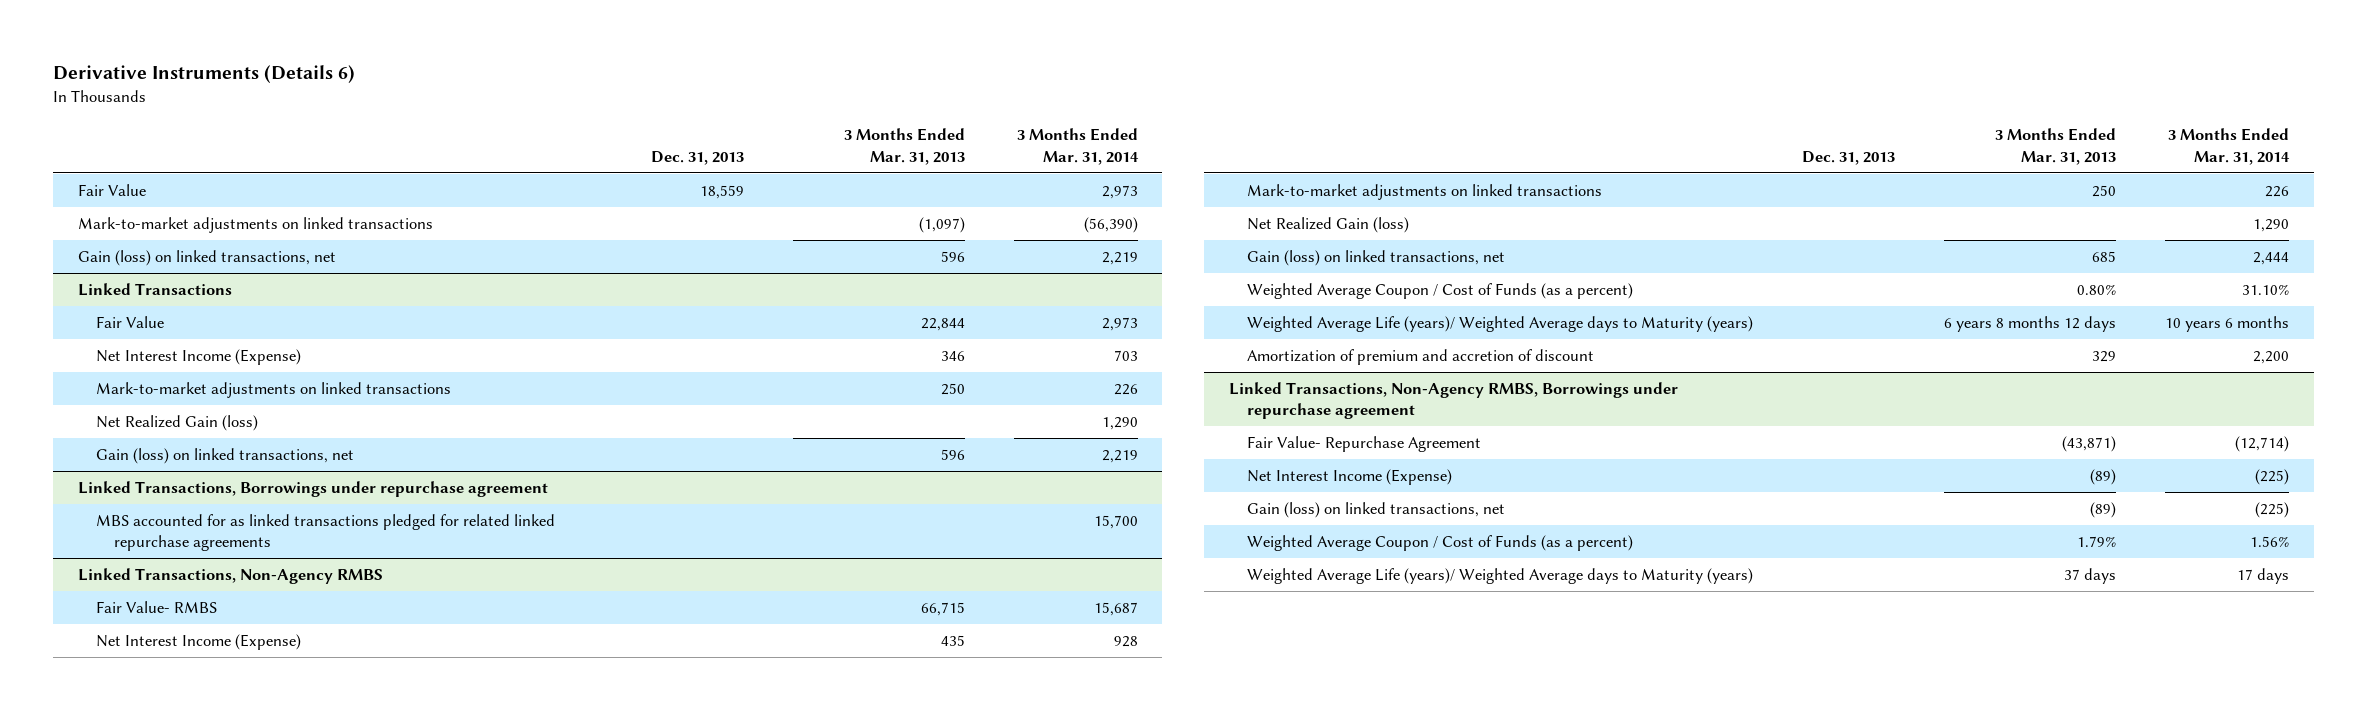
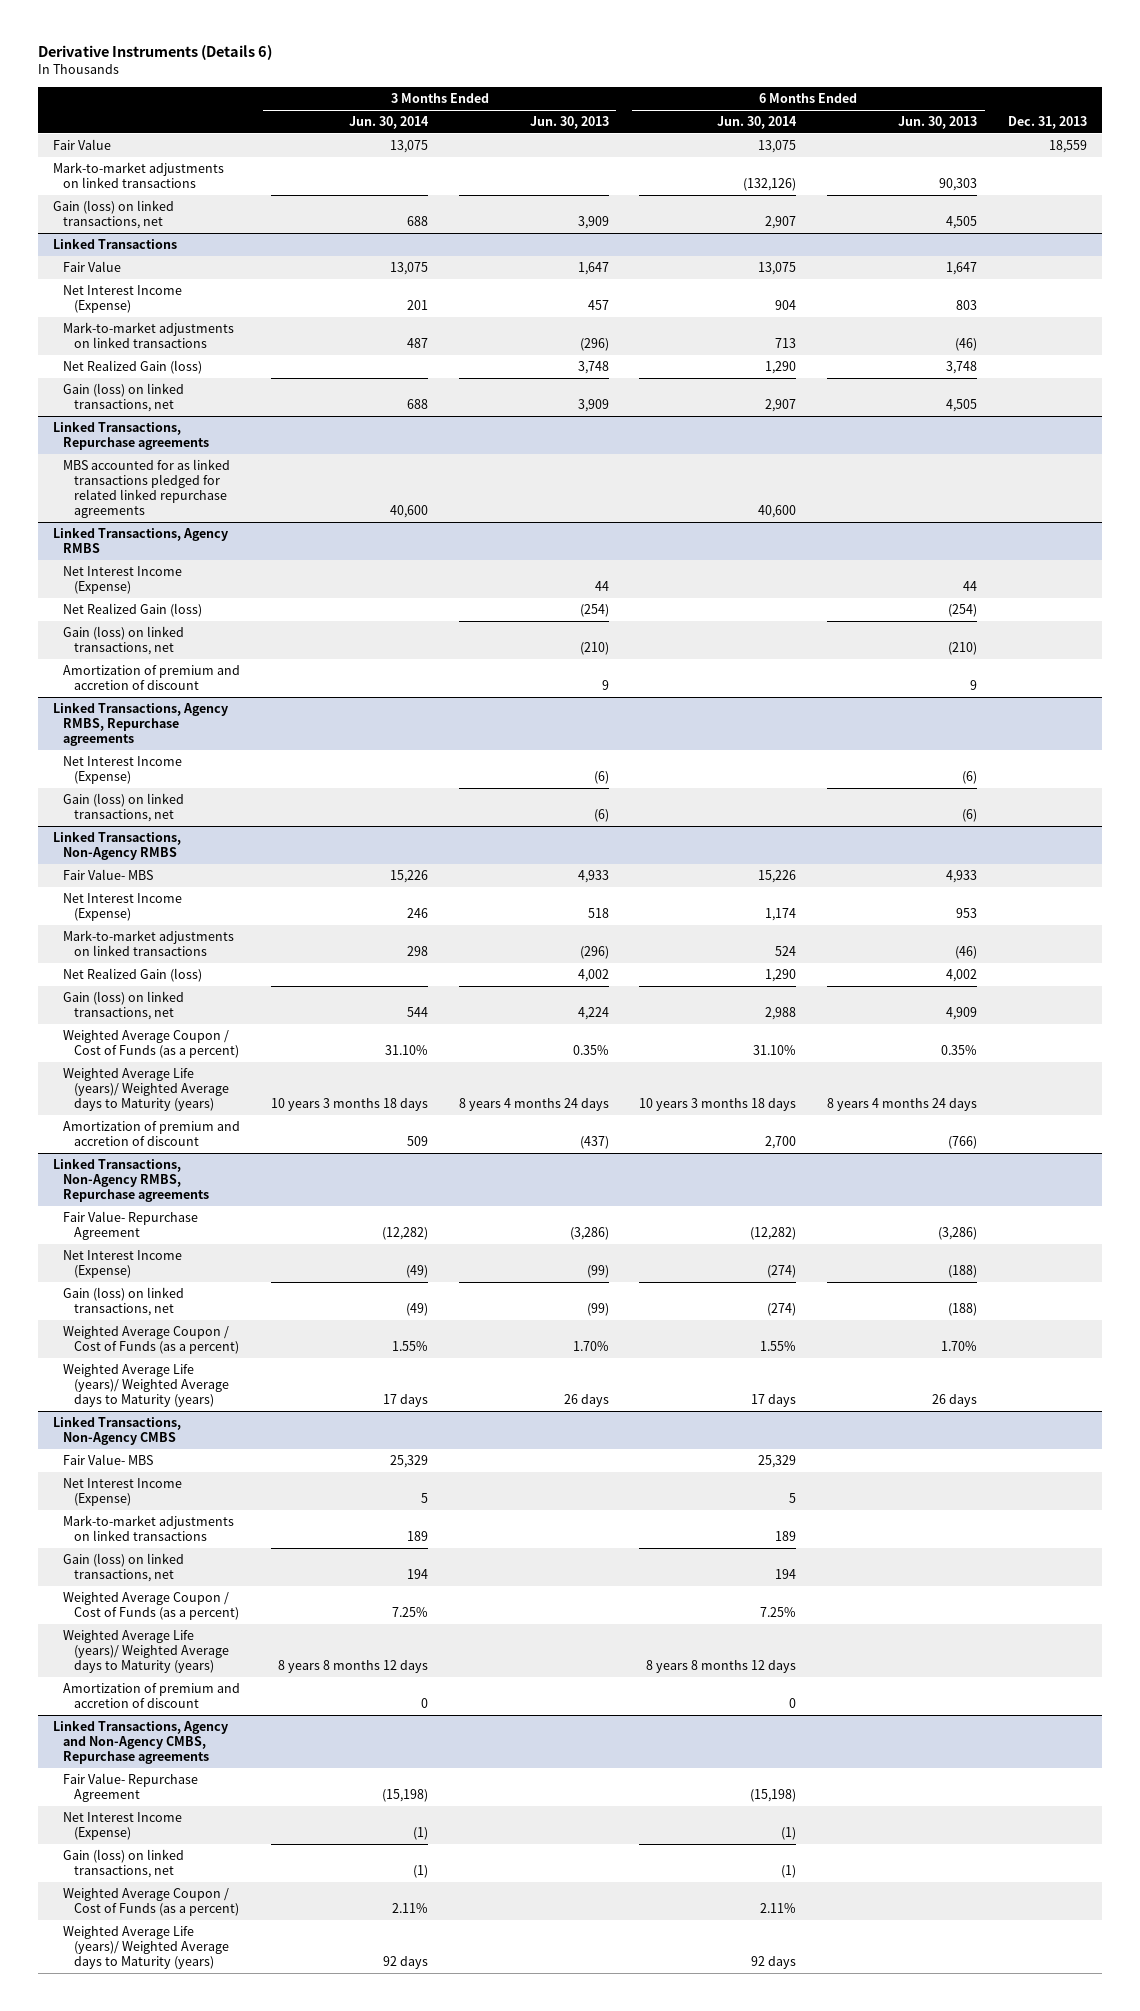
- | Dec. 31, 2013 | 3 Months Ended Mar. 31, 2013 | 3 Months Ended Mar. 31, 2014
+ | 3 Months Ended Jun. 30, 2014 | 3 Months Ended Jun. 30, 2013 | 6 Months Ended Jun. 30, 2014 | 6 Months Ended Jun. 30, 2013 | Dec. 31, 2013
- Linked Transactions, Borrowings under repurchase agreement
+ Linked Transactions, Repurchase agreements
+ Linked Transactions, Agency RMBS
+ Net Interest Income (Expense) | | 44 | | 44 |
+ Net Realized Gain (loss) | | (254) | | (254) |
+ Gain (loss) on linked transactions, net | | (210) | | (210) |
+ Amortization of premium and accretion of discount | | 9 | | 9 |
+ Linked Transactions, Agency RMBS, Repurchase agreements
+ Net Interest Income (Expense) | | (6) | | (6) |
+ Gain (loss) on linked transactions, net | | (6) | | (6) |
@ Linked Transactions, Non-Agency RMBS
- Fair Value- RMBS | | 66,715 | 15,687
+ Fair Value- MBS | 15,226 | 4,933 | 15,226 | 4,933 |
- Linked Transactions, Non-Agency RMBS, Borrowings under repurchase agreement
+ Linked Transactions, Non-Agency RMBS, Repurchase agreements
+ Linked Transactions, Non-Agency CMBS
+ Fair Value- MBS | 25,329 | | 25,329 | |
+ Net Interest Income (Expense) | 5 | | 5 | |
+ Mark-to-market adjustments on linked transactions | 189 | | 189 | |
+ Gain (loss) on linked transactions, net | 194 | | 194 | |
+ Weighted Average Coupon / Cost of Funds (as a percent) | 7.25% | | 7.25% | |
+ Weighted Average Life (years)/ Weighted Average days to Maturity (years) | 8 years 8 months 12 days | | 8 years 8 months 12 days | |
+ Amortization of premium and accretion of discount | 0 | | 0 | |
+ Linked Transactions, Agency and Non-Agency CMBS, Repurchase agreements
+ Fair Value- Repurchase Agreement | (15,198) | | (15,198) | |
+ Net Interest Income (Expense) | (1) | | (1) | |
+ Gain (loss) on linked transactions, net | (1) | | (1) | |
+ Weighted Average Coupon / Cost of Funds (as a percent) | 2.11% | | 2.11% | |
+ Weighted Average Life (years)/ Weighted Average days to Maturity (years) | 92 days | | 92 days | |

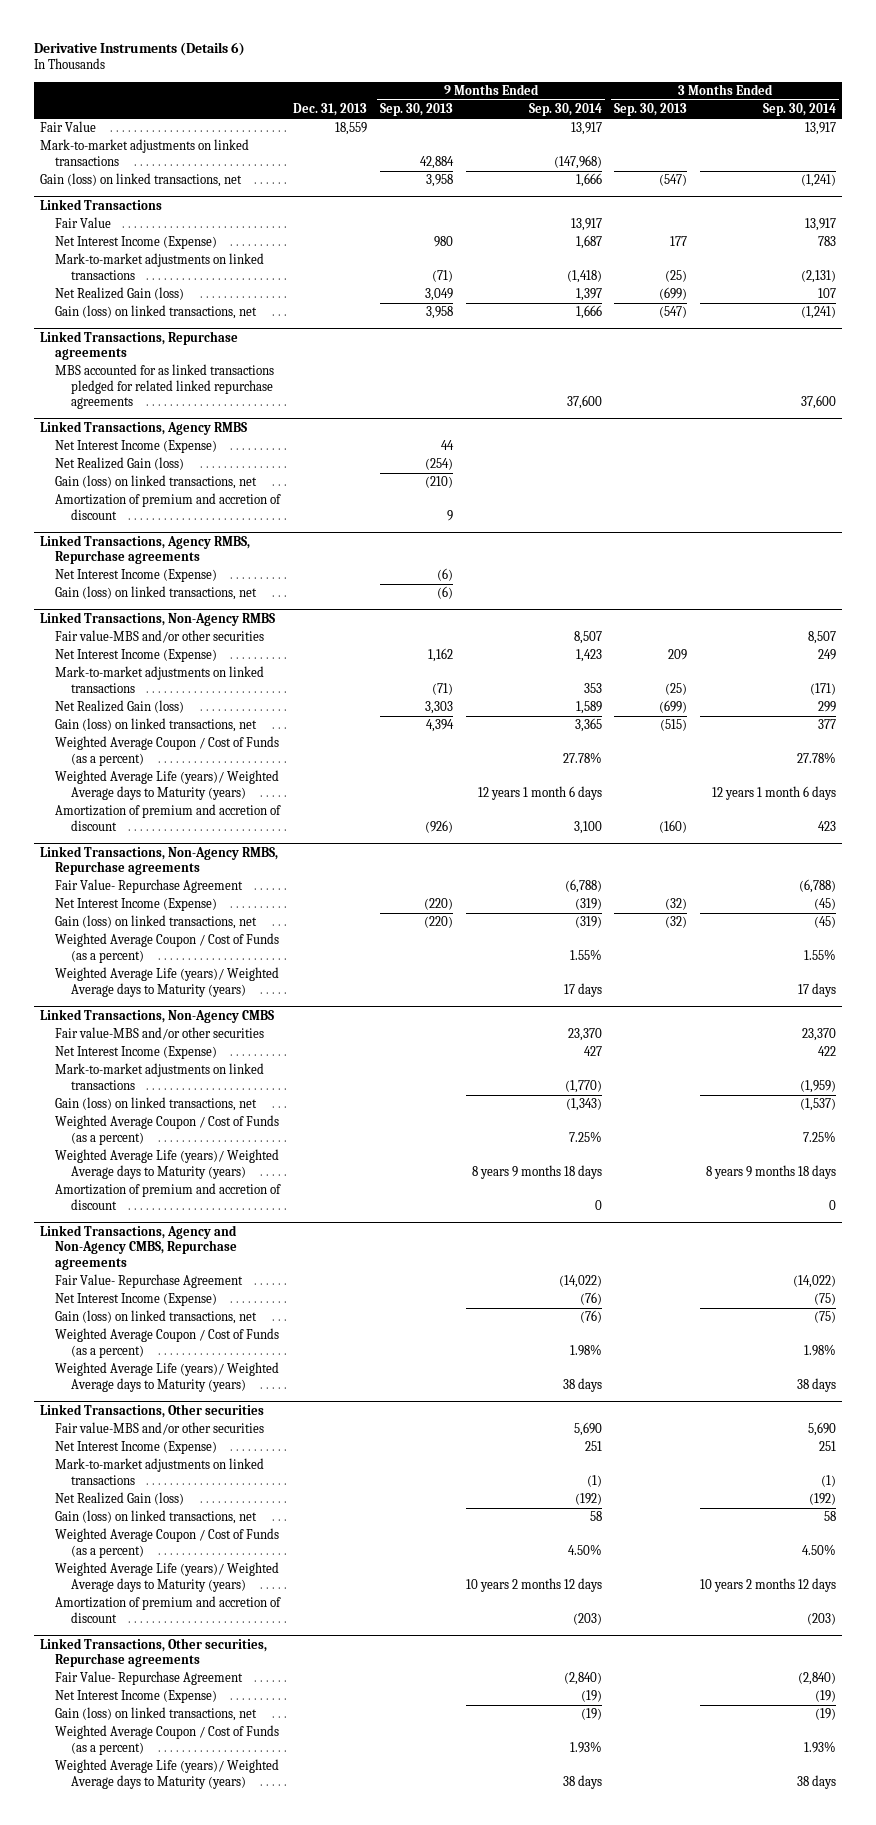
- | 3 Months Ended Jun. 30, 2014 | 3 Months Ended Jun. 30, 2013 | 6 Months Ended Jun. 30, 2014 | 6 Months Ended Jun. 30, 2013 | Dec. 31, 2013
+ | Dec. 31, 2013 | 9 Months Ended Sep. 30, 2013 | 9 Months Ended Sep. 30, 2014 | 3 Months Ended Sep. 30, 2013 | 3 Months Ended Sep. 30, 2014
@ Linked Transactions, Non-Agency RMBS
- Fair Value- MBS | 15,226 | 4,933 | 15,226 | 4,933 |
+ Fair value-MBS and/or other securities | | | 8,507 | | 8,507
@ Linked Transactions, Non-Agency CMBS
- Fair Value- MBS | 25,329 | | 25,329 | |
+ Fair value-MBS and/or other securities | | | 23,370 | | 23,370
+ Linked Transactions, Other securities
+ Fair value-MBS and/or other securities | | | 5,690 | | 5,690
+ Net Interest Income (Expense) | | | 251 | | 251
+ Mark-to-market adjustments on linked transactions | | | (1) | | (1)
+ Net Realized Gain (loss) | | | (192) | | (192)
+ Gain (loss) on linked transactions, net | | | 58 | | 58
+ Weighted Average Coupon / Cost of Funds (as a percent) | | | 4.50% | | 4.50%
+ Weighted Average Life (years)/ Weighted Average days to Maturity (years) | | | 10 years 2 months 12 days | | 10 years 2 months 12 days
+ Amortization of premium and accretion of discount | | | (203) | | (203)
+ Linked Transactions, Other securities, Repurchase agreements
+ Fair Value- Repurchase Agreement | | | (2,840) | | (2,840)
+ Net Interest Income (Expense) | | | (19) | | (19)
+ Gain (loss) on linked transactions, net | | | (19) | | (19)
+ Weighted Average Coupon / Cost of Funds (as a percent) | | | 1.93% | | 1.93%
+ Weighted Average Life (years)/ Weighted Average days to Maturity (years) | | | 38 days | | 38 days

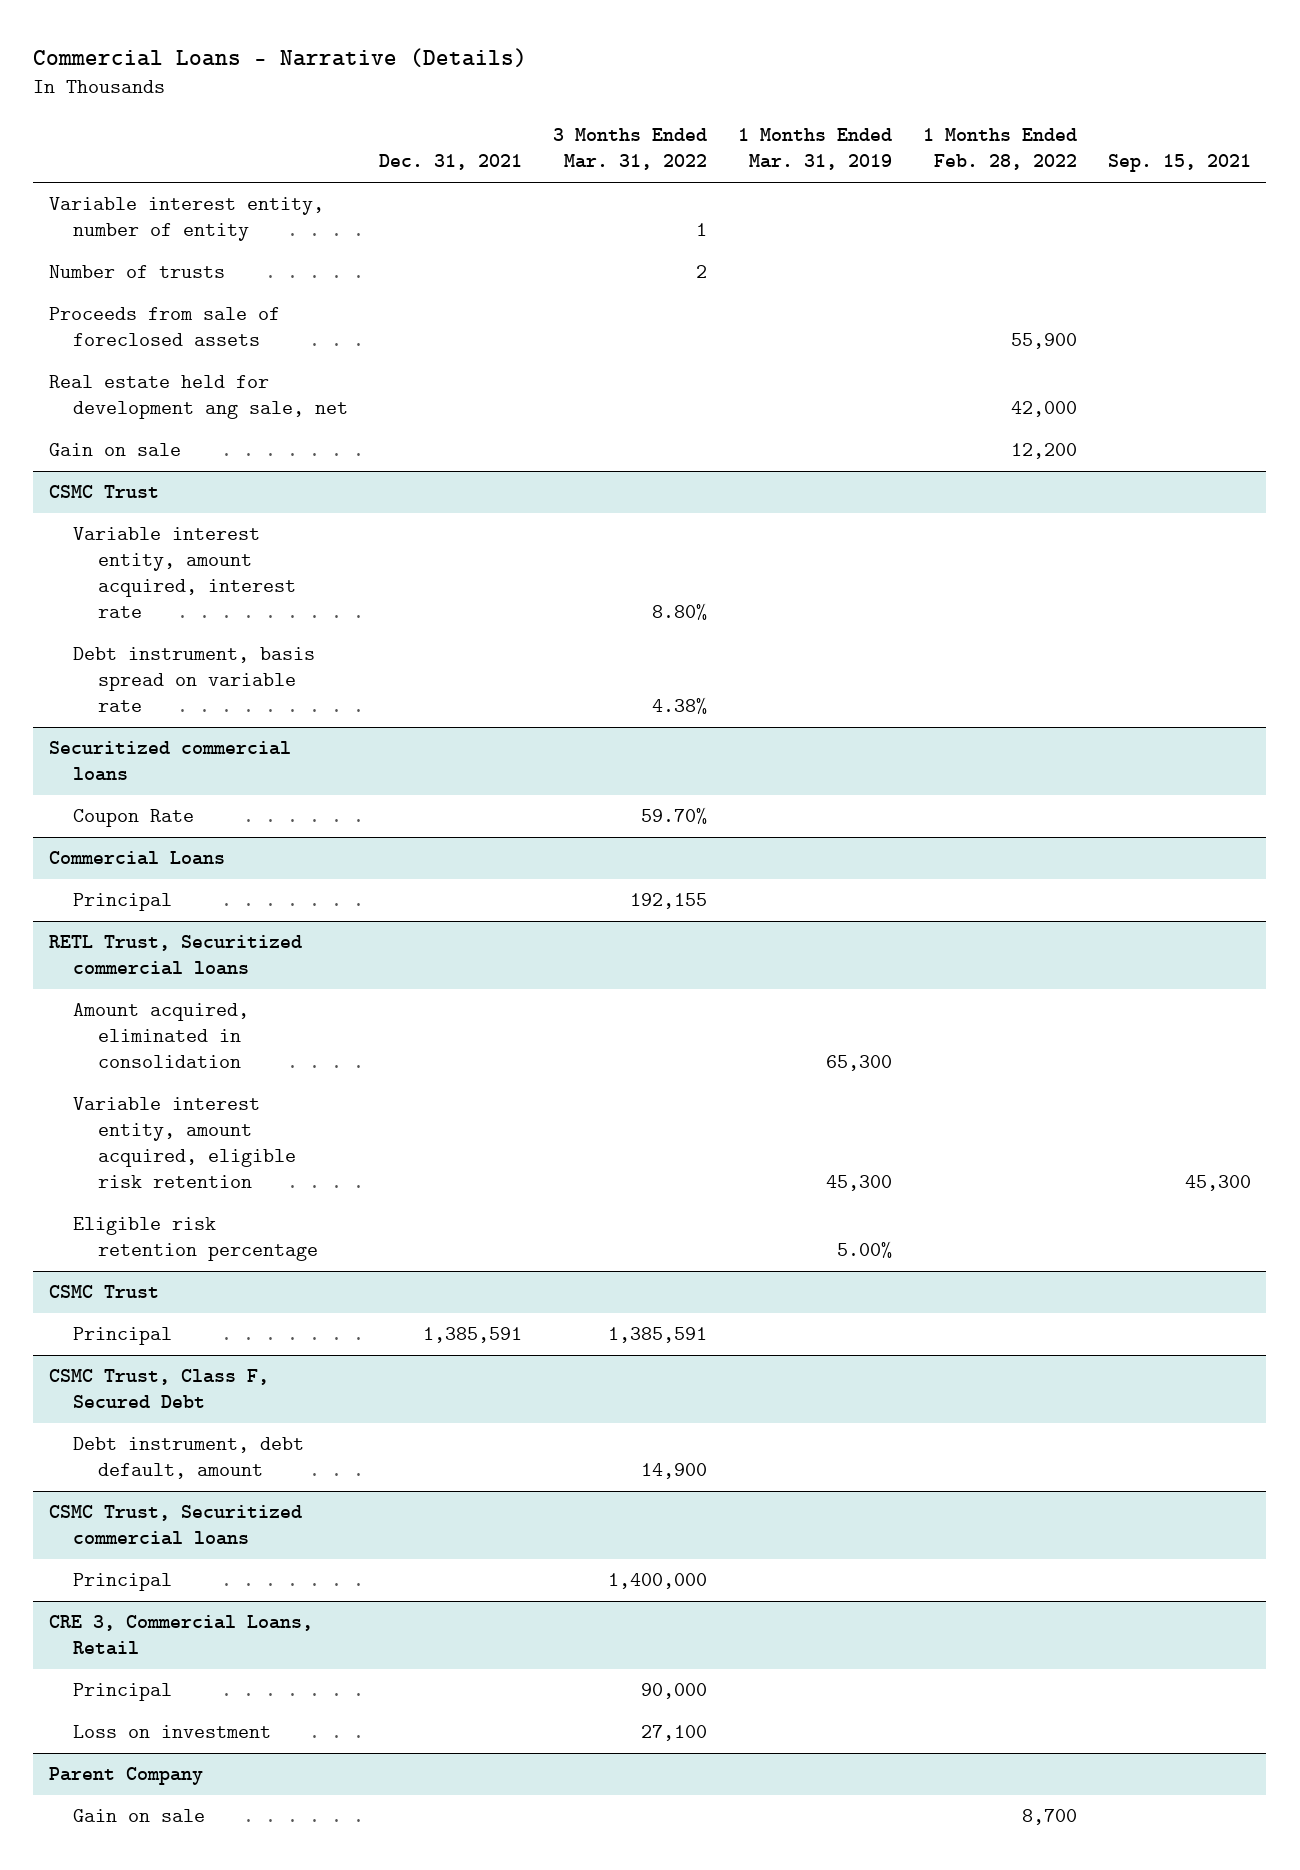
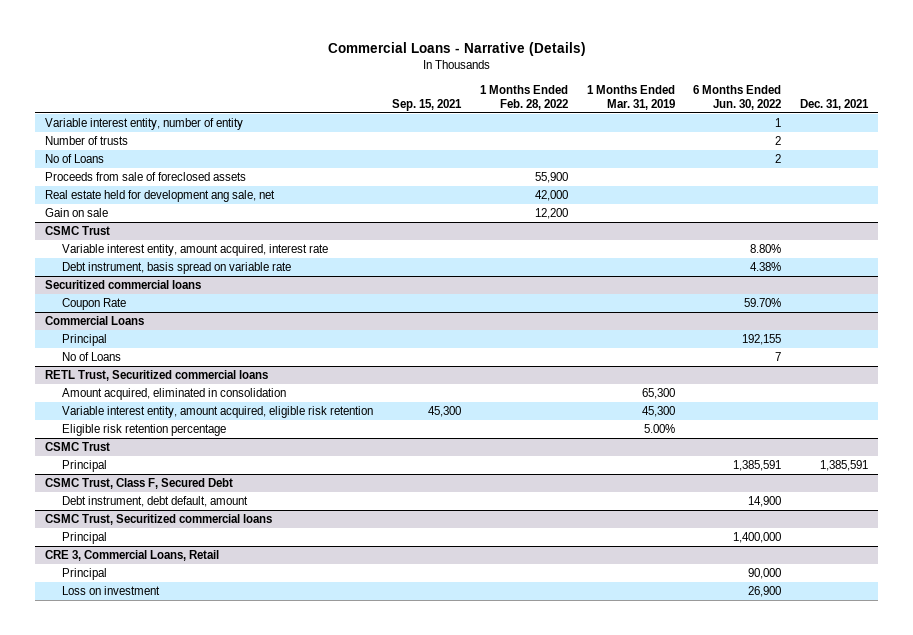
- | Dec. 31, 2021 | 3 Months Ended Mar. 31, 2022 | 1 Months Ended Mar. 31, 2019 | 1 Months Ended Feb. 28, 2022 | Sep. 15, 2021
+ | Sep. 15, 2021 | 1 Months Ended Feb. 28, 2022 | 1 Months Ended Mar. 31, 2019 | 6 Months Ended Jun. 30, 2022 | Dec. 31, 2021
+ No of Loans | | | | 2 |
@ Commercial Loans
+ No of Loans | | | | 7 |
- Parent Company
- Gain on sale | | | | 8,700 |

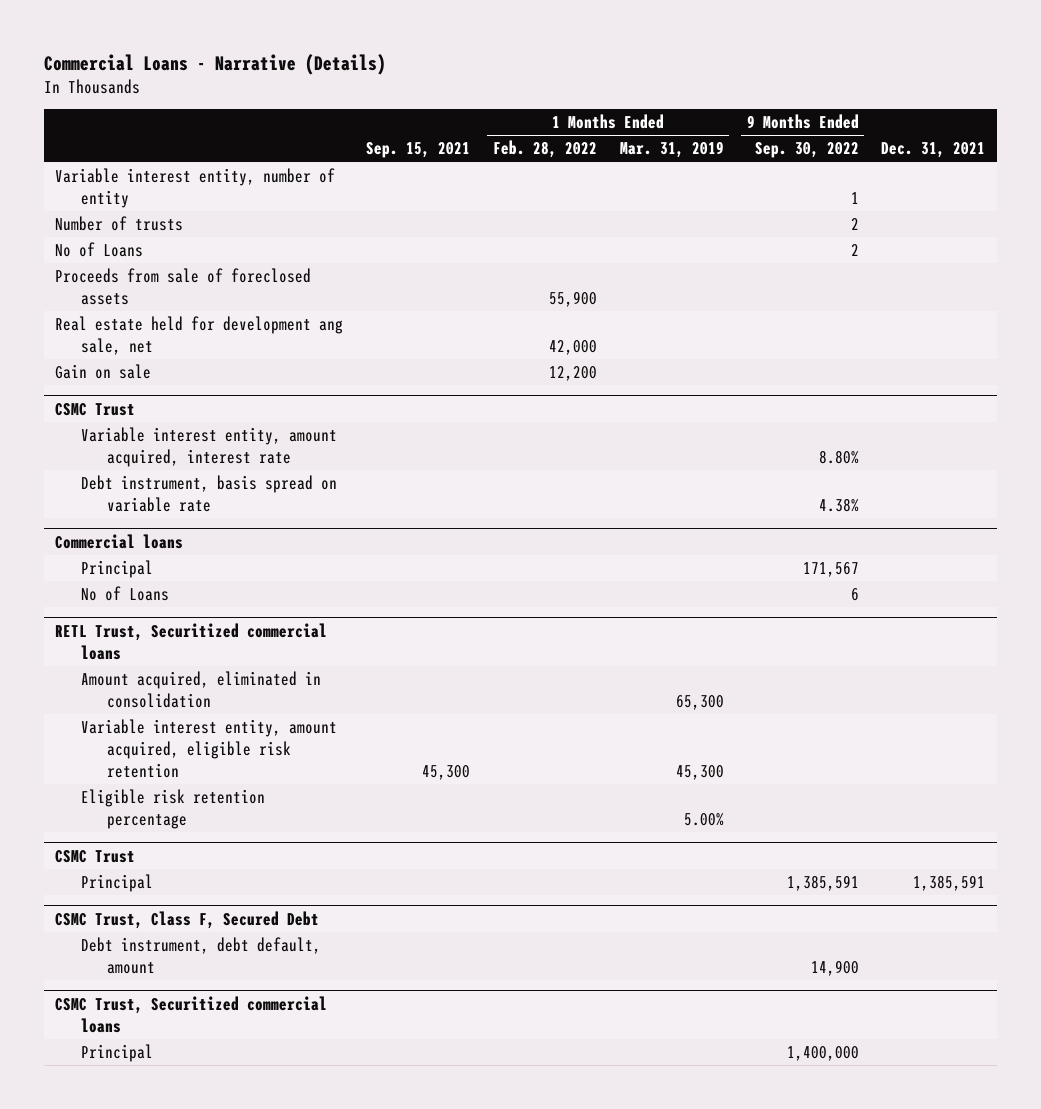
- | Sep. 15, 2021 | 1 Months Ended Feb. 28, 2022 | 1 Months Ended Mar. 31, 2019 | 6 Months Ended Jun. 30, 2022 | Dec. 31, 2021
+ | Sep. 15, 2021 | 1 Months Ended Feb. 28, 2022 | 1 Months Ended Mar. 31, 2019 | 9 Months Ended Sep. 30, 2022 | Dec. 31, 2021
- Securitized commercial loans
- Coupon Rate | | | | 59.70% |
- Commercial Loans
+ Commercial loans
- CRE 3, Commercial Loans, Retail
- Principal | | | | 90,000 |
- Loss on investment | | | | 26,900 |

